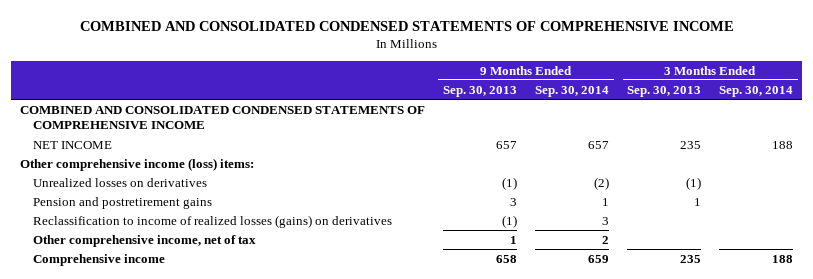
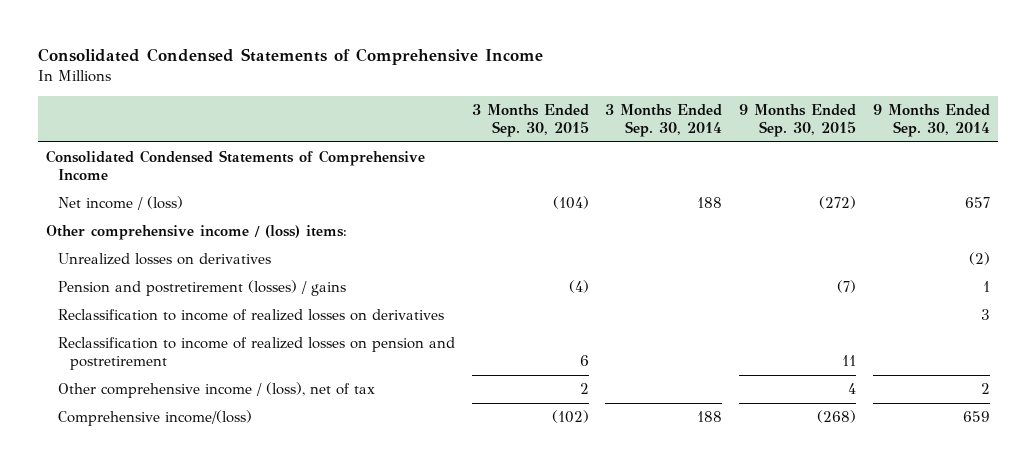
- COMBINED AND CONSOLIDATED CONDENSED STATEMENTS OF COMPREHENSIVE INCOME
+ Consolidated Condensed Statements of Comprehensive Income
- | 9 Months Ended Sep. 30, 2013 | 9 Months Ended Sep. 30, 2014 | 3 Months Ended Sep. 30, 2013 | 3 Months Ended Sep. 30, 2014
+ | 3 Months Ended Sep. 30, 2015 | 3 Months Ended Sep. 30, 2014 | 9 Months Ended Sep. 30, 2015 | 9 Months Ended Sep. 30, 2014
- COMBINED AND CONSOLIDATED CONDENSED STATEMENTS OF COMPREHENSIVE INCOME
- NET INCOME | 657 | 657 | 235 | 188
- Other comprehensive income (loss) items:
+ Consolidated Condensed Statements of Comprehensive Income
+ Net income / (loss) | (104) | 188 | (272) | 657
+ Other comprehensive income / (loss) items:
- Pension and postretirement gains | 3 | 1 | 1 |
- Reclassification to income of realized losses (gains) on derivatives | (1) | 3 | |
- Other comprehensive income, net of tax | 1 | 2 | |
- Comprehensive income | 658 | 659 | 235 | 188
+ Pension and postretirement (losses) / gains | (4) | | (7) | 1
+ Reclassification to income of realized losses on derivatives | | | | 3
+ Reclassification to income of realized losses on pension and postretirement | 6 | | 11 |
+ Other comprehensive income / (loss), net of tax | 2 | | 4 | 2
+ Comprehensive income/(loss) | (102) | 188 | (268) | 659

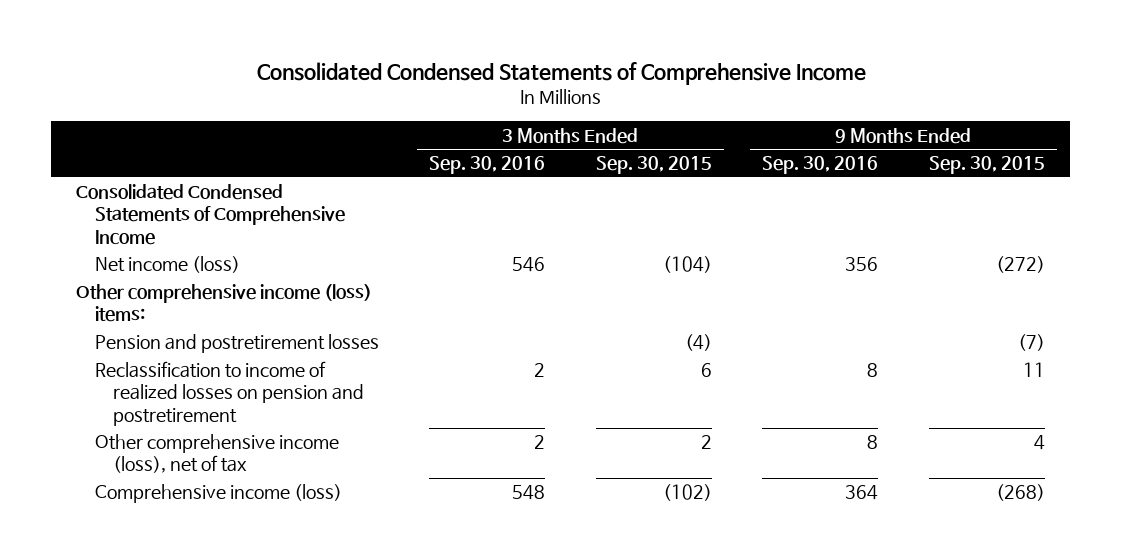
- | 3 Months Ended Sep. 30, 2015 | 3 Months Ended Sep. 30, 2014 | 9 Months Ended Sep. 30, 2015 | 9 Months Ended Sep. 30, 2014
+ | 3 Months Ended Sep. 30, 2016 | 3 Months Ended Sep. 30, 2015 | 9 Months Ended Sep. 30, 2016 | 9 Months Ended Sep. 30, 2015
- Net income / (loss) | (104) | 188 | (272) | 657
- Other comprehensive income / (loss) items:
- Unrealized losses on derivatives | | | | (2)
- Pension and postretirement (losses) / gains | (4) | | (7) | 1
- Reclassification to income of realized losses on derivatives | | | | 3
+ Net income (loss) | 546 | (104) | 356 | (272)
+ Other comprehensive income (loss) items:
+ Pension and postretirement losses | | (4) | | (7)
- Other comprehensive income / (loss), net of tax | 2 | | 4 | 2
- Comprehensive income/(loss) | (102) | 188 | (268) | 659
+ Other comprehensive income (loss), net of tax | 2 | 2 | 8 | 4
+ Comprehensive income (loss) | 548 | (102) | 364 | (268)

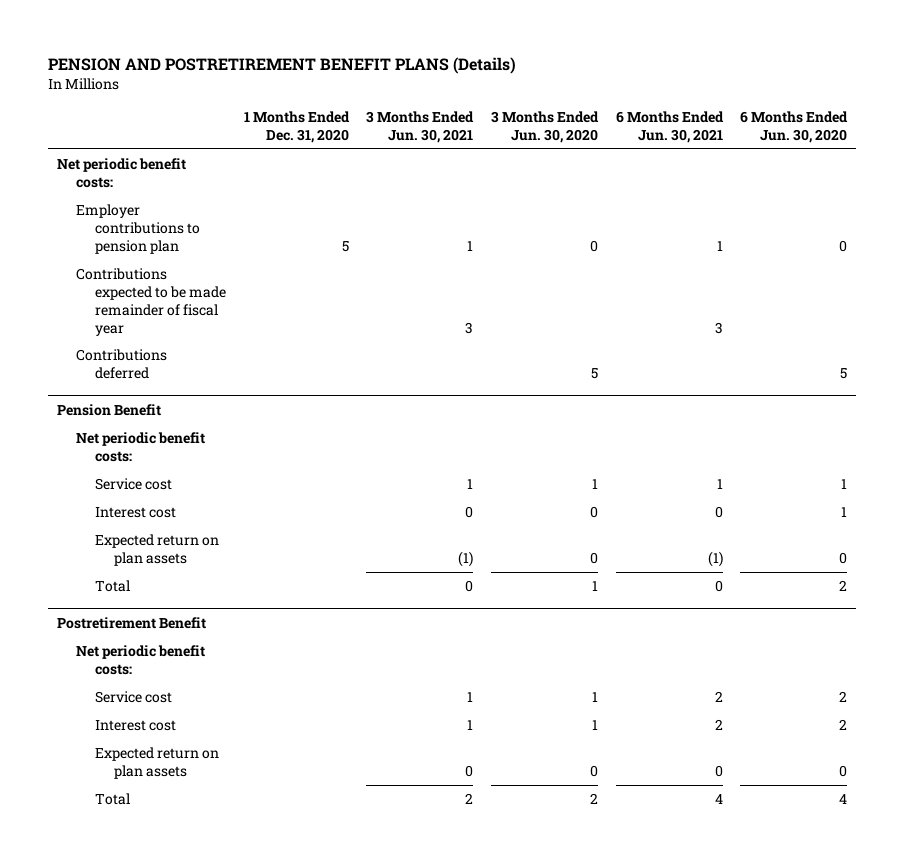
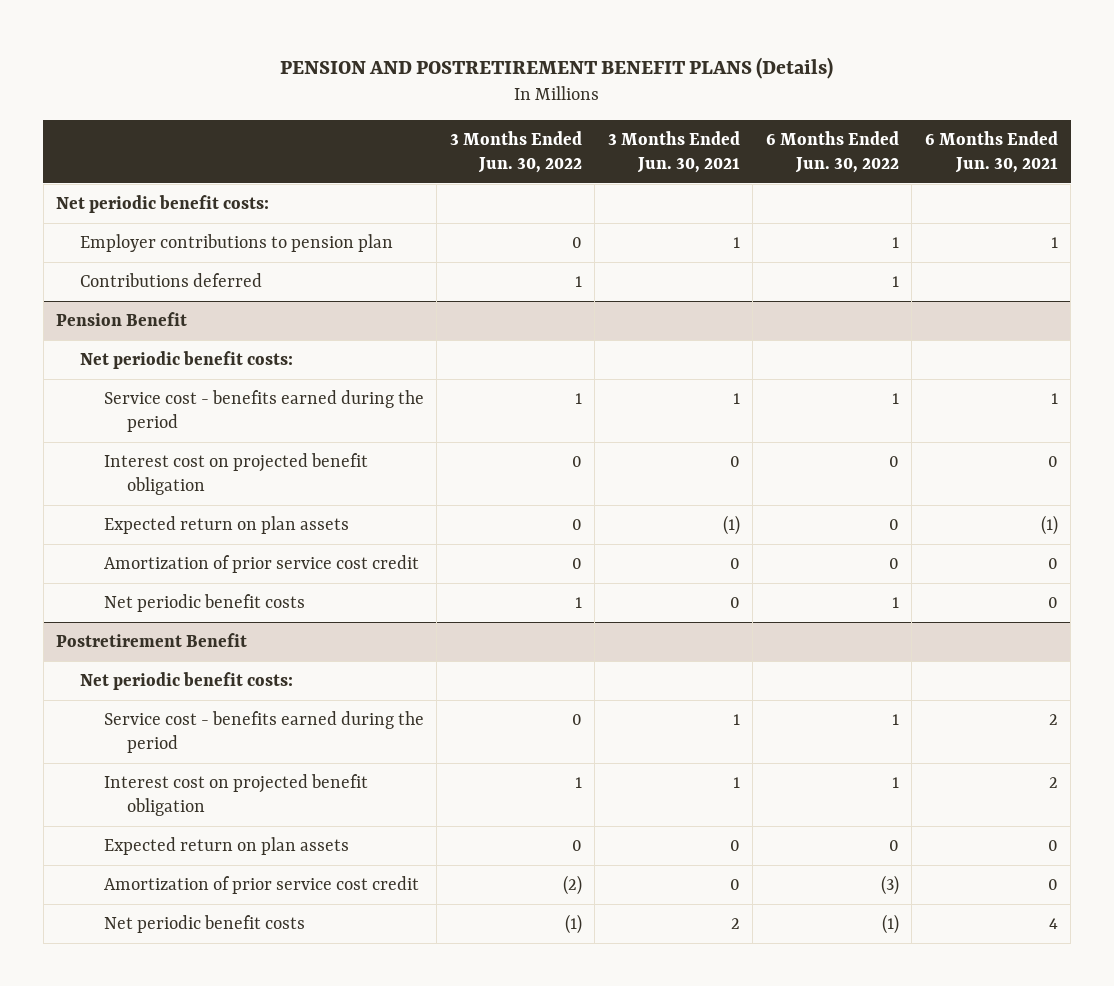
- | 1 Months Ended Dec. 31, 2020 | 3 Months Ended Jun. 30, 2021 | 3 Months Ended Jun. 30, 2020 | 6 Months Ended Jun. 30, 2021 | 6 Months Ended Jun. 30, 2020
+ | 3 Months Ended Jun. 30, 2022 | 3 Months Ended Jun. 30, 2021 | 6 Months Ended Jun. 30, 2022 | 6 Months Ended Jun. 30, 2021
- Contributions expected to be made remainder of fiscal year | | 3 | | 3 |
@ Pension Benefit
- Service cost | | 1 | 1 | 1 | 1
- Interest cost | | 0 | 0 | 0 | 1
+ Service cost - benefits earned during the period | 1 | 1 | 1 | 1
+ Interest cost on projected benefit obligation | 0 | 0 | 0 | 0
- Total | | 0 | 1 | 0 | 2
+ Amortization of prior service cost credit | 0 | 0 | 0 | 0
+ Net periodic benefit costs | 1 | 0 | 1 | 0
@ Postretirement Benefit
- Service cost | | 1 | 1 | 2 | 2
- Interest cost | | 1 | 1 | 2 | 2
+ Service cost - benefits earned during the period | 0 | 1 | 1 | 2
+ Interest cost on projected benefit obligation | 1 | 1 | 1 | 2
- Total | | 2 | 2 | 4 | 4
+ Amortization of prior service cost credit | (2) | 0 | (3) | 0
+ Net periodic benefit costs | (1) | 2 | (1) | 4

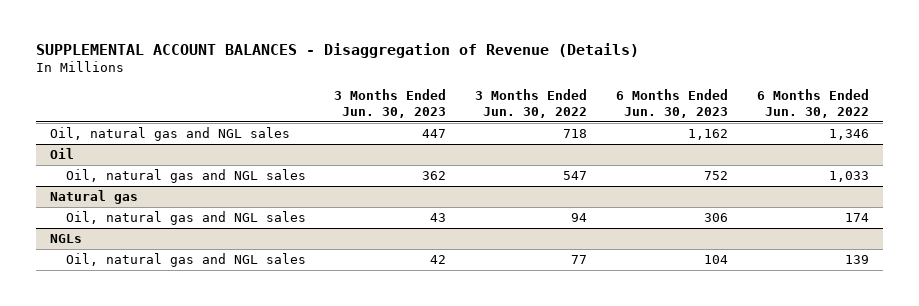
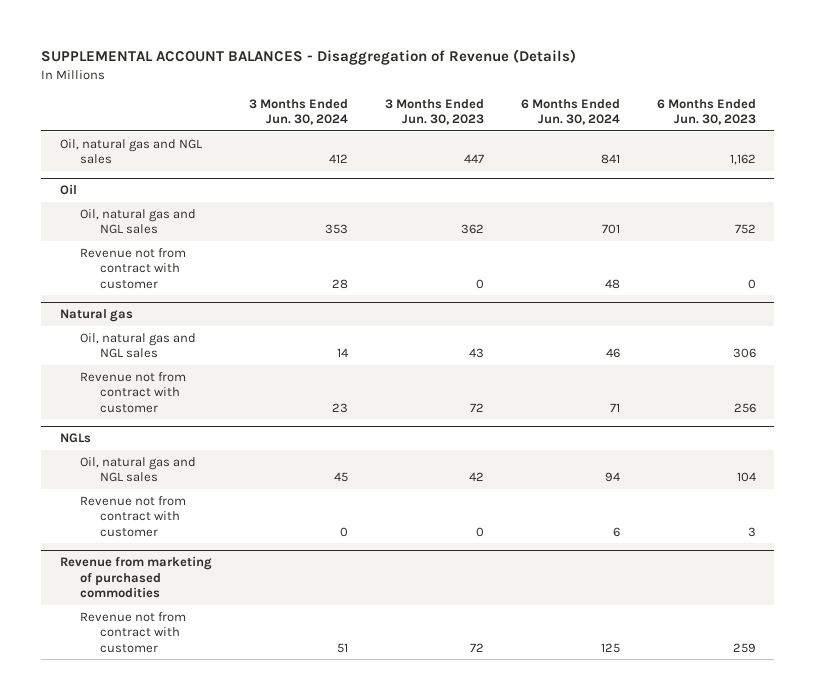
- | 3 Months Ended Jun. 30, 2023 | 3 Months Ended Jun. 30, 2022 | 6 Months Ended Jun. 30, 2023 | 6 Months Ended Jun. 30, 2022
+ | 3 Months Ended Jun. 30, 2024 | 3 Months Ended Jun. 30, 2023 | 6 Months Ended Jun. 30, 2024 | 6 Months Ended Jun. 30, 2023
@ Oil
+ Revenue not from contract with customer | 28 | 0 | 48 | 0
@ Natural gas
+ Revenue not from contract with customer | 23 | 72 | 71 | 256
@ NGLs
+ Revenue not from contract with customer | 0 | 0 | 6 | 3
+ Revenue from marketing of purchased commodities
+ Revenue not from contract with customer | 51 | 72 | 125 | 259

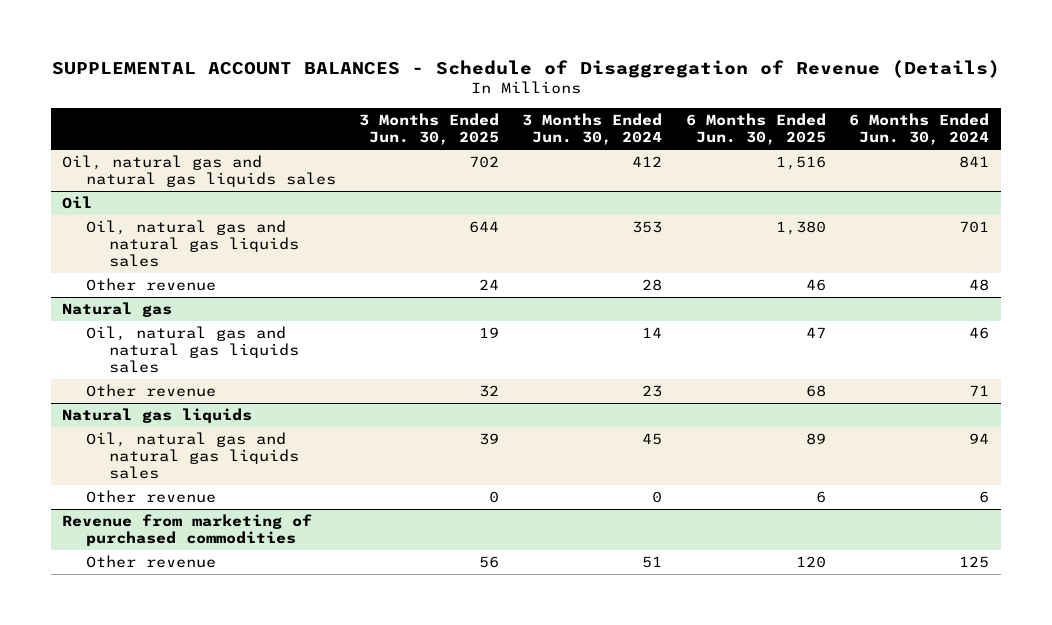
- SUPPLEMENTAL ACCOUNT BALANCES - Disaggregation of Revenue (Details)
+ SUPPLEMENTAL ACCOUNT BALANCES - Schedule of Disaggregation of Revenue (Details)
- | 3 Months Ended Jun. 30, 2024 | 3 Months Ended Jun. 30, 2023 | 6 Months Ended Jun. 30, 2024 | 6 Months Ended Jun. 30, 2023
+ | 3 Months Ended Jun. 30, 2025 | 3 Months Ended Jun. 30, 2024 | 6 Months Ended Jun. 30, 2025 | 6 Months Ended Jun. 30, 2024
- Oil, natural gas and NGL sales | 412 | 447 | 841 | 1,162
+ Oil, natural gas and natural gas liquids sales | 702 | 412 | 1,516 | 841
@ Oil
- Oil, natural gas and NGL sales | 353 | 362 | 701 | 752
- Revenue not from contract with customer | 28 | 0 | 48 | 0
+ Oil, natural gas and natural gas liquids sales | 644 | 353 | 1,380 | 701
+ Other revenue | 24 | 28 | 46 | 48
@ Natural gas
- Oil, natural gas and NGL sales | 14 | 43 | 46 | 306
- Revenue not from contract with customer | 23 | 72 | 71 | 256
- NGLs
- Oil, natural gas and NGL sales | 45 | 42 | 94 | 104
- Revenue not from contract with customer | 0 | 0 | 6 | 3
@ Natural gas
+ Oil, natural gas and natural gas liquids sales | 19 | 14 | 47 | 46
+ Other revenue | 32 | 23 | 68 | 71
+ Natural gas liquids
+ Oil, natural gas and natural gas liquids sales | 39 | 45 | 89 | 94
+ Other revenue | 0 | 0 | 6 | 6
@ Revenue from marketing of purchased commodities
- Revenue not from contract with customer | 51 | 72 | 125 | 259
+ Other revenue | 56 | 51 | 120 | 125

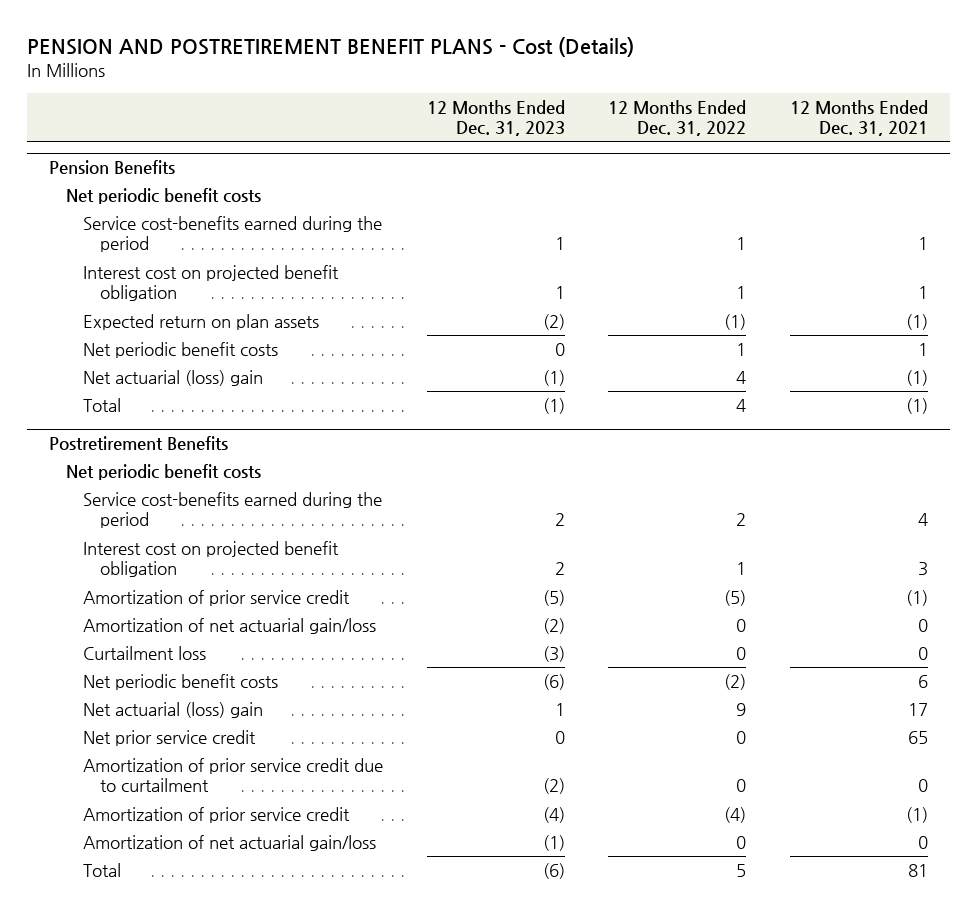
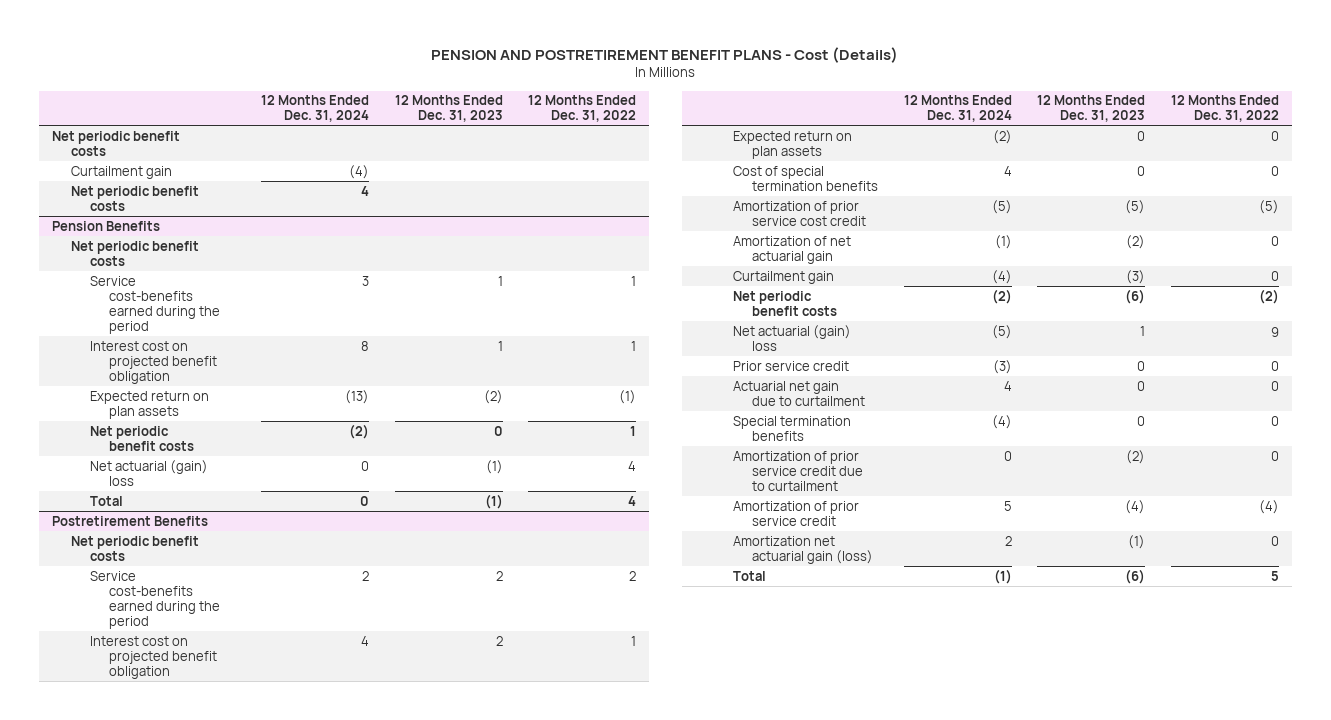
- | 12 Months Ended Dec. 31, 2023 | 12 Months Ended Dec. 31, 2022 | 12 Months Ended Dec. 31, 2021
+ | 12 Months Ended Dec. 31, 2024 | 12 Months Ended Dec. 31, 2023 | 12 Months Ended Dec. 31, 2022
+ Net periodic benefit costs
+ Curtailment gain | (4) | |
+ Net periodic benefit costs | 4 | |
@ Pension Benefits
- Net actuarial (loss) gain | (1) | 4 | (1)
+ Net actuarial (gain) loss | 0 | (1) | 4
@ Postretirement Benefits
- Amortization of prior service credit | (5) | (5) | (1)
- Amortization of net actuarial gain/loss | (2) | 0 | 0
- Curtailment loss | (3) | 0 | 0
+ Expected return on plan assets | (2) | 0 | 0
+ Cost of special termination benefits | 4 | 0 | 0
+ Amortization of prior service cost credit | (5) | (5) | (5)
+ Amortization of net actuarial gain | (1) | (2) | 0
+ Curtailment gain | (4) | (3) | 0
- Net actuarial (loss) gain | 1 | 9 | 17
- Net prior service credit | 0 | 0 | 65
+ Net actuarial (gain) loss | (5) | 1 | 9
+ Prior service credit | (3) | 0 | 0
+ Actuarial net gain due to curtailment | 4 | 0 | 0
+ Special termination benefits | (4) | 0 | 0
- Amortization of net actuarial gain/loss | (1) | 0 | 0
+ Amortization net actuarial gain (loss) | 2 | (1) | 0

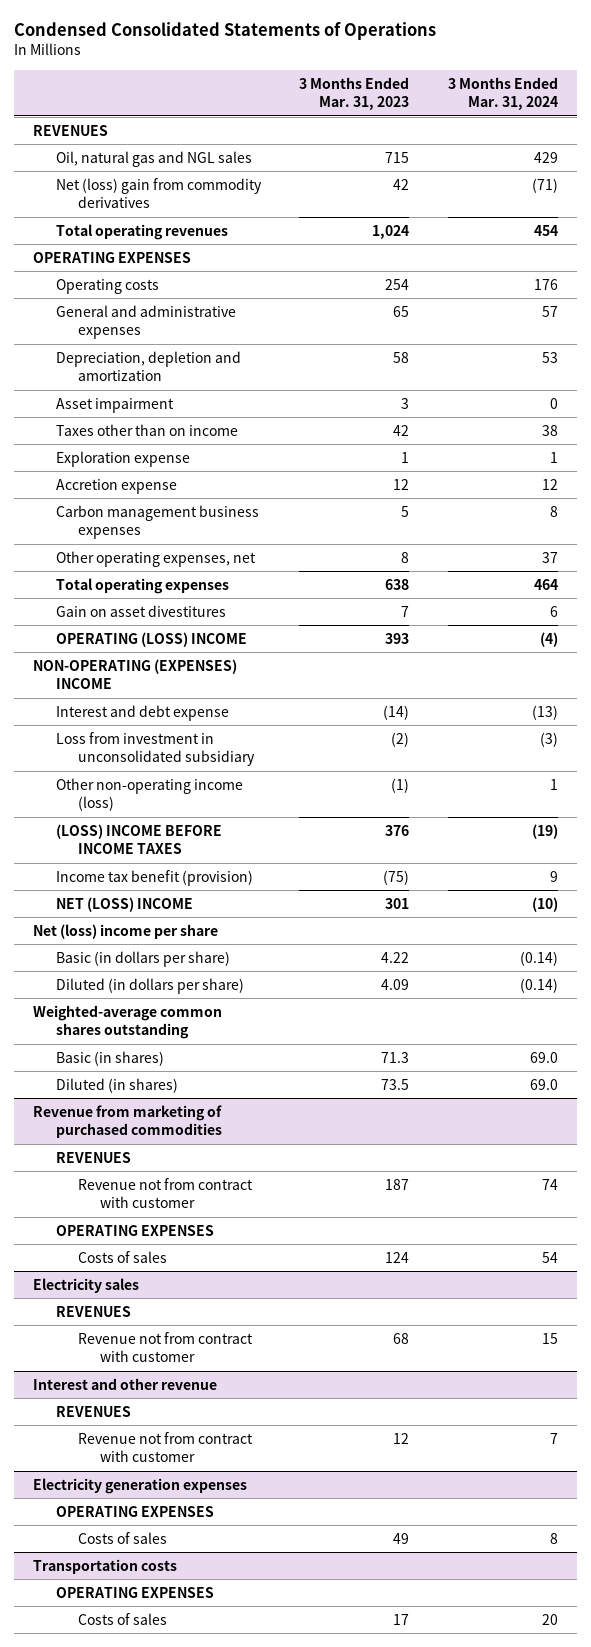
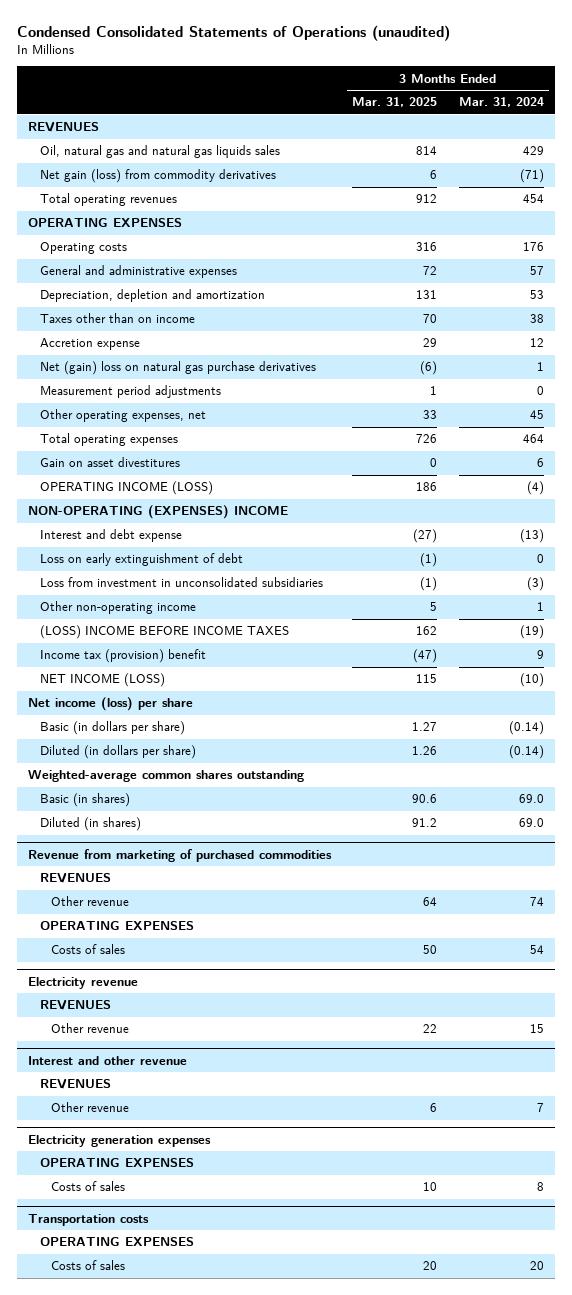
- Condensed Consolidated Statements of Operations
+ Condensed Consolidated Statements of Operations (unaudited)
- | 3 Months Ended Mar. 31, 2023 | 3 Months Ended Mar. 31, 2024
+ | 3 Months Ended Mar. 31, 2025 | 3 Months Ended Mar. 31, 2024
- Oil, natural gas and NGL sales | 715 | 429
- Net (loss) gain from commodity derivatives | 42 | (71)
+ Oil, natural gas and natural gas liquids sales | 814 | 429
+ Net gain (loss) from commodity derivatives | 6 | (71)
- Asset impairment | 3 | 0
- Exploration expense | 1 | 1
- Carbon management business expenses | 5 | 8
- Other operating expenses, net | 8 | 37
+ Net (gain) loss on natural gas purchase derivatives | (6) | 1
+ Measurement period adjustments | 1 | 0
+ Other operating expenses, net | 33 | 45
- OPERATING (LOSS) INCOME | 393 | (4)
+ OPERATING INCOME (LOSS) | 186 | (4)
- Loss from investment in unconsolidated subsidiary | (2) | (3)
- Other non-operating income (loss) | (1) | 1
+ Loss on early extinguishment of debt | (1) | 0
+ Loss from investment in unconsolidated subsidiaries | (1) | (3)
+ Other non-operating income | 5 | 1
- Income tax benefit (provision) | (75) | 9
- NET (LOSS) INCOME | 301 | (10)
- Net (loss) income per share
+ Income tax (provision) benefit | (47) | 9
+ NET INCOME (LOSS) | 115 | (10)
+ Net income (loss) per share
@ Revenue from marketing of purchased commodities
- Revenue not from contract with customer | 187 | 74
+ Other revenue | 64 | 74
- Electricity sales
+ Electricity revenue
- Revenue not from contract with customer | 68 | 15
+ Other revenue | 22 | 15
@ Interest and other revenue
- Revenue not from contract with customer | 12 | 7
+ Other revenue | 6 | 7

